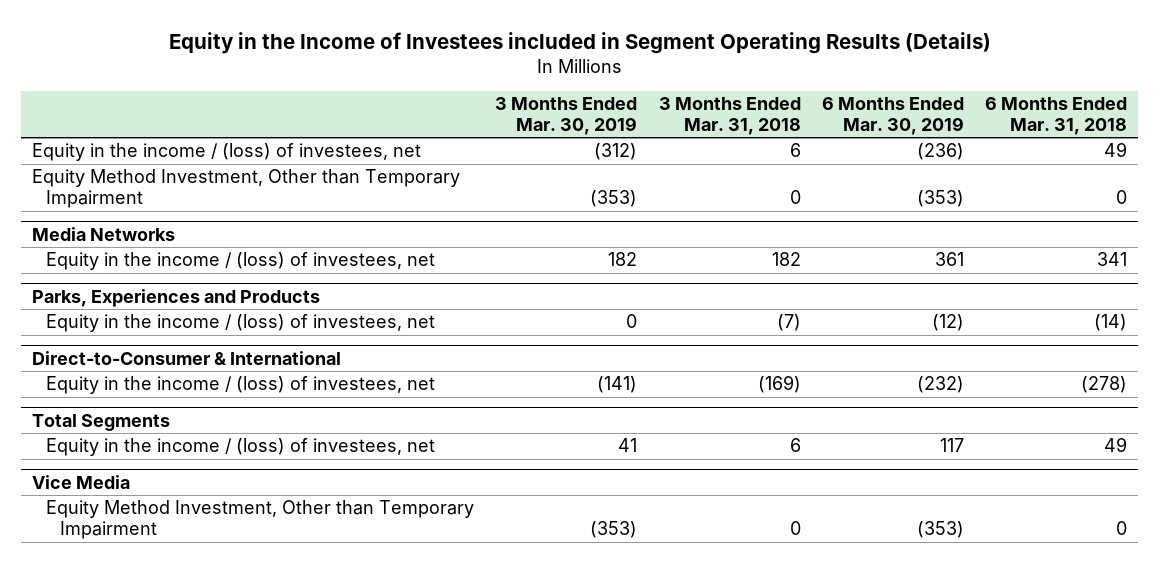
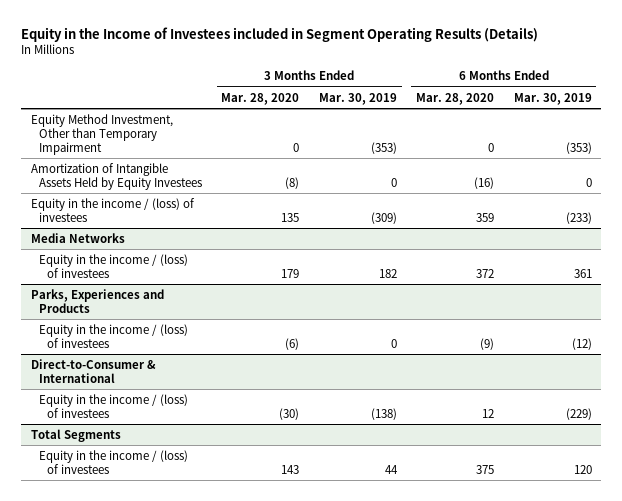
- | 3 Months Ended Mar. 30, 2019 | 3 Months Ended Mar. 31, 2018 | 6 Months Ended Mar. 30, 2019 | 6 Months Ended Mar. 31, 2018
+ | 3 Months Ended Mar. 28, 2020 | 3 Months Ended Mar. 30, 2019 | 6 Months Ended Mar. 28, 2020 | 6 Months Ended Mar. 30, 2019
- Equity in the income / (loss) of investees, net | (312) | 6 | (236) | 49
+ Amortization of Intangible Assets Held by Equity Investees | (8) | 0 | (16) | 0
+ Equity in the income / (loss) of investees | 135 | (309) | 359 | (233)
@ Media Networks
- Equity in the income / (loss) of investees, net | 182 | 182 | 361 | 341
+ Equity in the income / (loss) of investees | 179 | 182 | 372 | 361
@ Parks, Experiences and Products
- Equity in the income / (loss) of investees, net | 0 | (7) | (12) | (14)
+ Equity in the income / (loss) of investees | (6) | 0 | (9) | (12)
@ Direct-to-Consumer & International
- Equity in the income / (loss) of investees, net | (141) | (169) | (232) | (278)
+ Equity in the income / (loss) of investees | (30) | (138) | 12 | (229)
@ Total Segments
- Equity in the income / (loss) of investees, net | 41 | 6 | 117 | 49
- Vice Media
- Equity Method Investment, Other than Temporary Impairment | (353) | 0 | (353) | 0
@ Total Segments
+ Equity in the income / (loss) of investees | 143 | 44 | 375 | 120

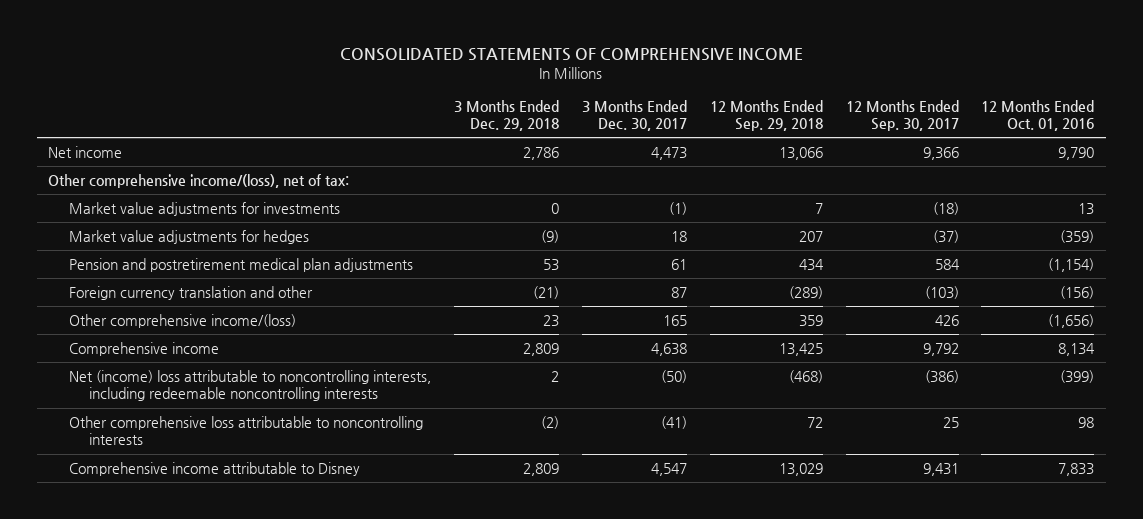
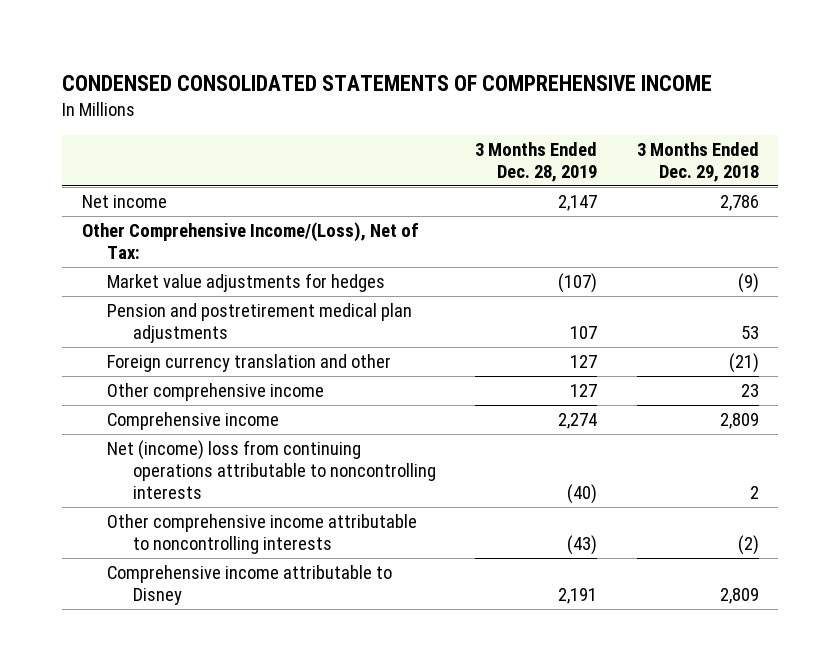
- CONSOLIDATED STATEMENTS OF COMPREHENSIVE INCOME
+ CONDENSED CONSOLIDATED STATEMENTS OF COMPREHENSIVE INCOME
- | 3 Months Ended Dec. 29, 2018 | 3 Months Ended Dec. 30, 2017 | 12 Months Ended Sep. 29, 2018 | 12 Months Ended Sep. 30, 2017 | 12 Months Ended Oct. 01, 2016
+ | 3 Months Ended Dec. 28, 2019 | 3 Months Ended Dec. 29, 2018
- Other comprehensive income/(loss), net of tax:
- Market value adjustments for investments | 0 | (1) | 7 | (18) | 13
+ Other Comprehensive Income/(Loss), Net of Tax:
- Other comprehensive income/(loss) | 23 | 165 | 359 | 426 | (1,656)
+ Other comprehensive income | 127 | 23
- Net (income) loss attributable to noncontrolling interests, including redeemable noncontrolling interests | 2 | (50) | (468) | (386) | (399)
- Other comprehensive loss attributable to noncontrolling interests | (2) | (41) | 72 | 25 | 98
+ Net (income) loss from continuing operations attributable to noncontrolling interests | (40) | 2
+ Other comprehensive income attributable to noncontrolling interests | (43) | (2)

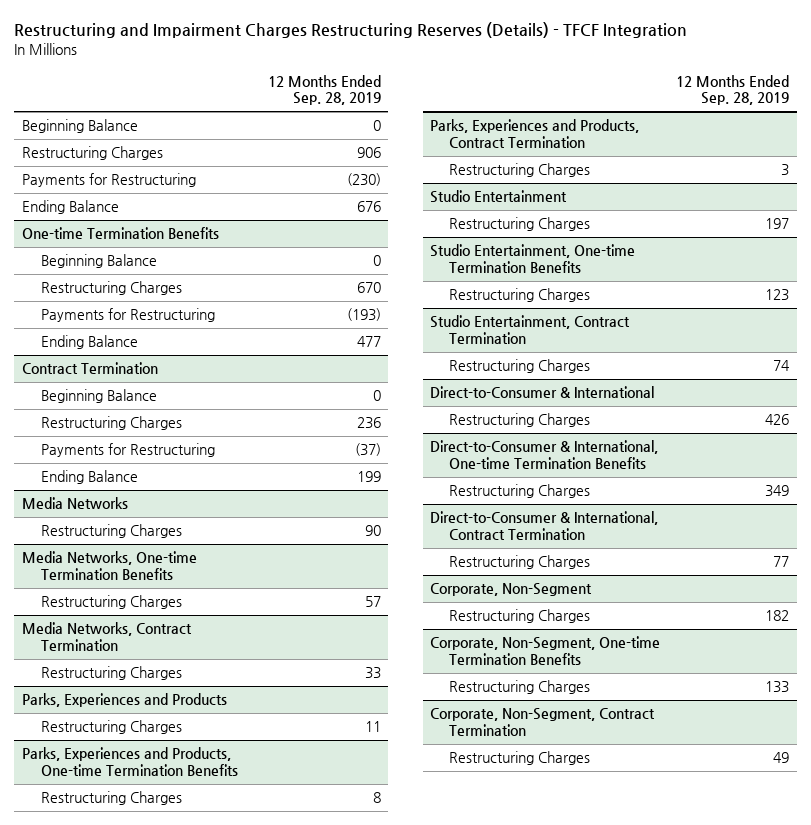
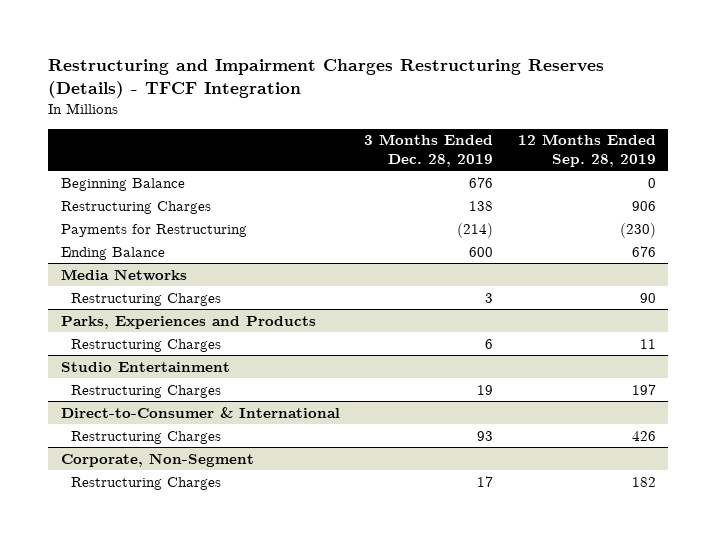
- | 12 Months Ended Sep. 28, 2019
+ | 3 Months Ended Dec. 28, 2019 | 12 Months Ended Sep. 28, 2019
- One-time Termination Benefits
- Beginning Balance | 0
- Restructuring Charges | 670
- Payments for Restructuring | (193)
- Ending Balance | 477
- Contract Termination
- Beginning Balance | 0
- Restructuring Charges | 236
- Payments for Restructuring | (37)
- Ending Balance | 199
- Media Networks, One-time Termination Benefits
- Restructuring Charges | 57
- Media Networks, Contract Termination
- Restructuring Charges | 33
- Parks, Experiences and Products, One-time Termination Benefits
- Restructuring Charges | 8
- Parks, Experiences and Products, Contract Termination
- Restructuring Charges | 3
- Studio Entertainment, One-time Termination Benefits
- Restructuring Charges | 123
- Studio Entertainment, Contract Termination
- Restructuring Charges | 74
- Direct-to-Consumer & International, One-time Termination Benefits
- Restructuring Charges | 349
- Direct-to-Consumer & International, Contract Termination
- Restructuring Charges | 77
- Corporate, Non-Segment, One-time Termination Benefits
- Restructuring Charges | 133
- Corporate, Non-Segment, Contract Termination
- Restructuring Charges | 49

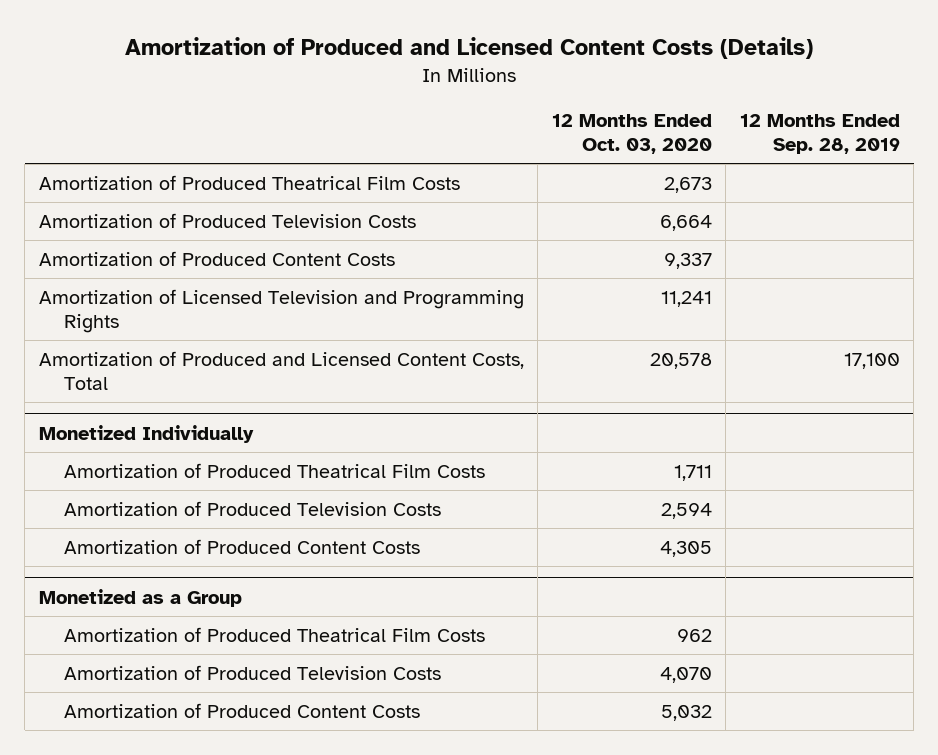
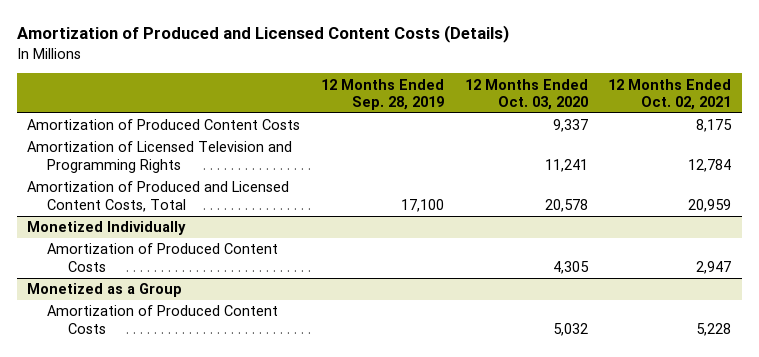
- | 12 Months Ended Oct. 03, 2020 | 12 Months Ended Sep. 28, 2019
+ | 12 Months Ended Sep. 28, 2019 | 12 Months Ended Oct. 03, 2020 | 12 Months Ended Oct. 02, 2021
- Amortization of Produced Theatrical Film Costs | 2,673 |
- Amortization of Produced Television Costs | 6,664 |
@ Monetized Individually
- Amortization of Produced Theatrical Film Costs | 1,711 |
- Amortization of Produced Television Costs | 2,594 |
@ Monetized as a Group
- Amortization of Produced Theatrical Film Costs | 962 |
- Amortization of Produced Television Costs | 4,070 |

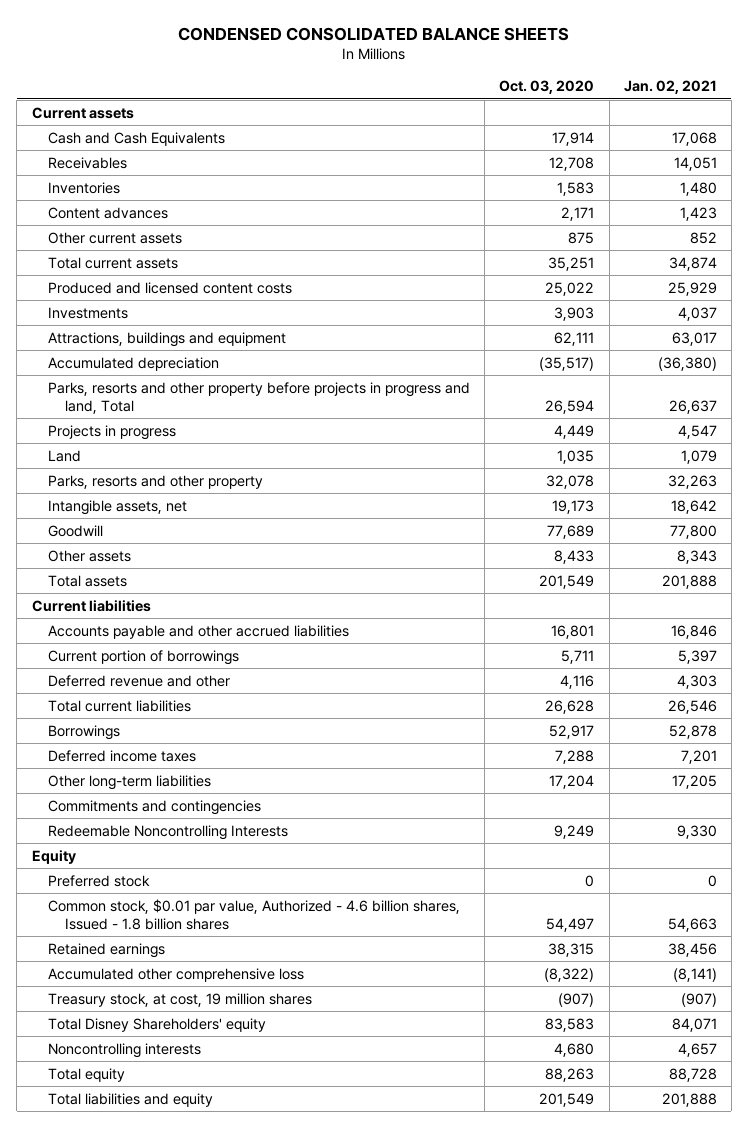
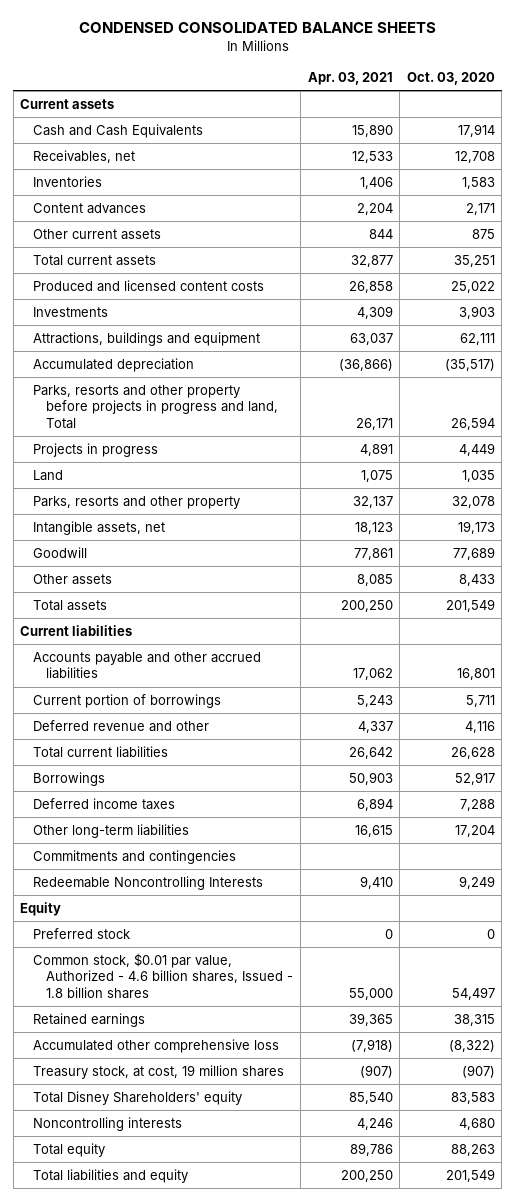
- | Oct. 03, 2020 | Jan. 02, 2021
+ | Apr. 03, 2021 | Oct. 03, 2020
- Receivables | 12,708 | 14,051
+ Receivables, net | 12,533 | 12,708

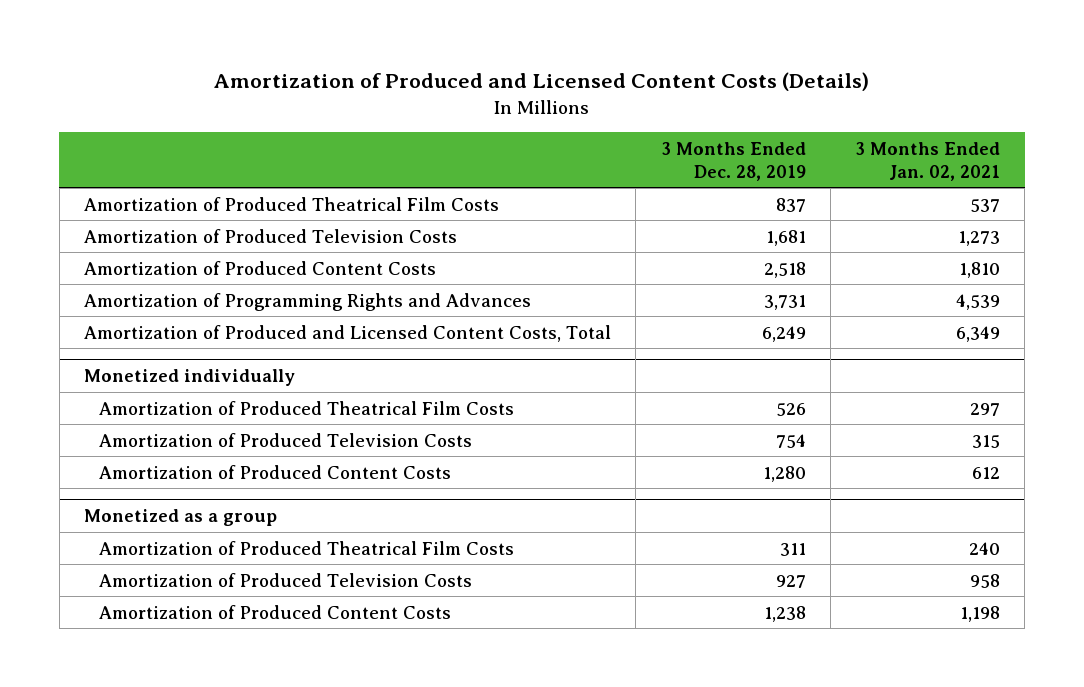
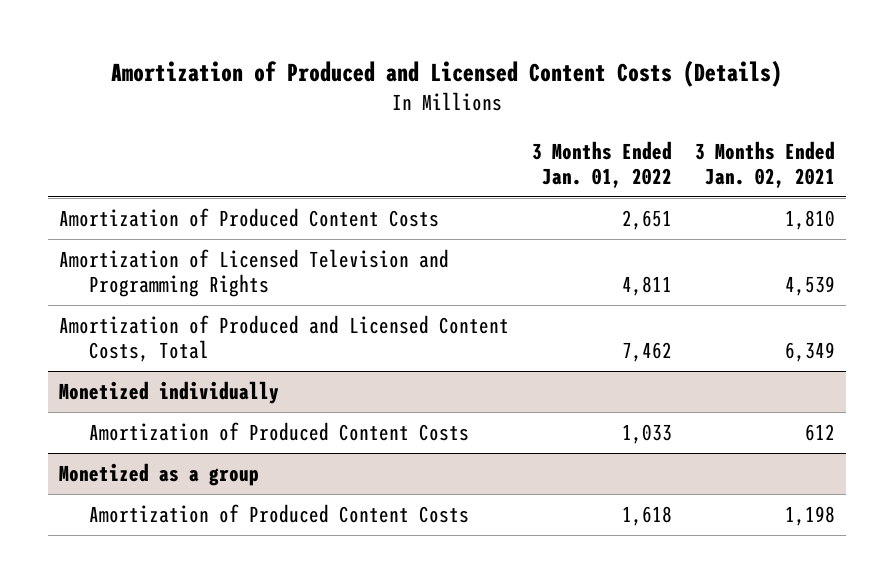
- | 3 Months Ended Dec. 28, 2019 | 3 Months Ended Jan. 02, 2021
+ | 3 Months Ended Jan. 01, 2022 | 3 Months Ended Jan. 02, 2021
- Amortization of Produced Theatrical Film Costs | 837 | 537
- Amortization of Produced Television Costs | 1,681 | 1,273
- Amortization of Programming Rights and Advances | 3,731 | 4,539
+ Amortization of Licensed Television and Programming Rights | 4,811 | 4,539
@ Monetized individually
- Amortization of Produced Theatrical Film Costs | 526 | 297
- Amortization of Produced Television Costs | 754 | 315
@ Monetized as a group
- Amortization of Produced Theatrical Film Costs | 311 | 240
- Amortization of Produced Television Costs | 927 | 958

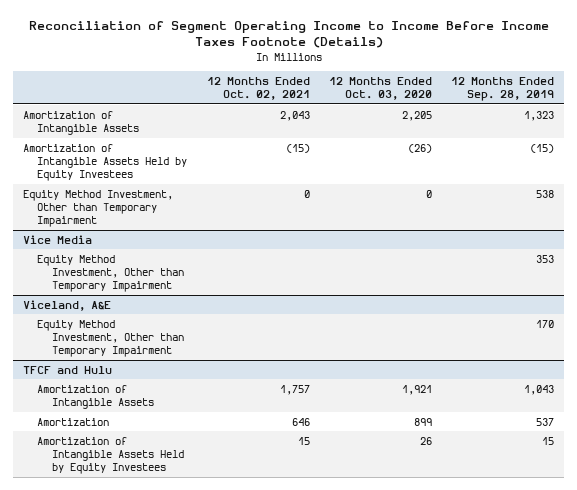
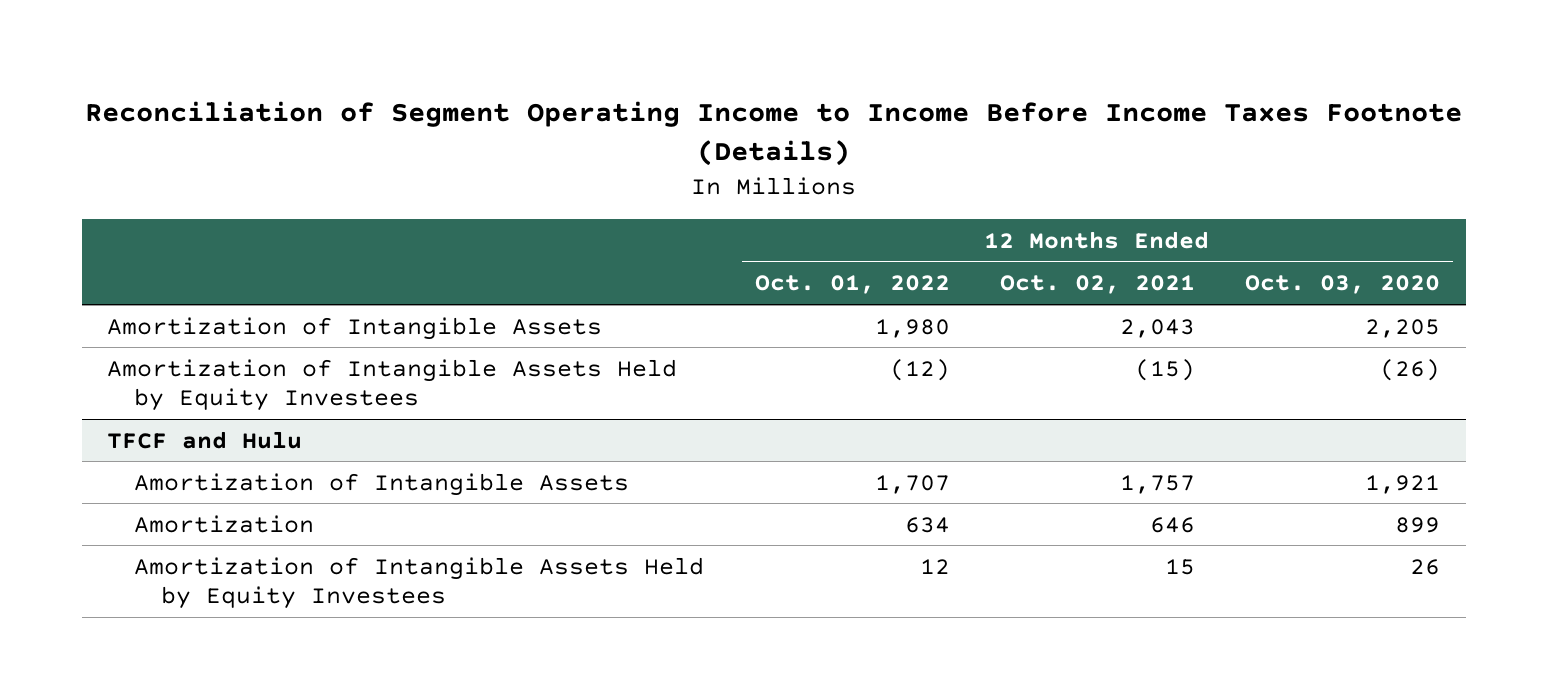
- | 12 Months Ended Oct. 02, 2021 | 12 Months Ended Oct. 03, 2020 | 12 Months Ended Sep. 28, 2019
+ | 12 Months Ended Oct. 01, 2022 | 12 Months Ended Oct. 02, 2021 | 12 Months Ended Oct. 03, 2020
- Equity Method Investment, Other than Temporary Impairment | 0 | 0 | 538
- Vice Media
- Equity Method Investment, Other than Temporary Impairment | | | 353
- Viceland, A&E
- Equity Method Investment, Other than Temporary Impairment | | | 170

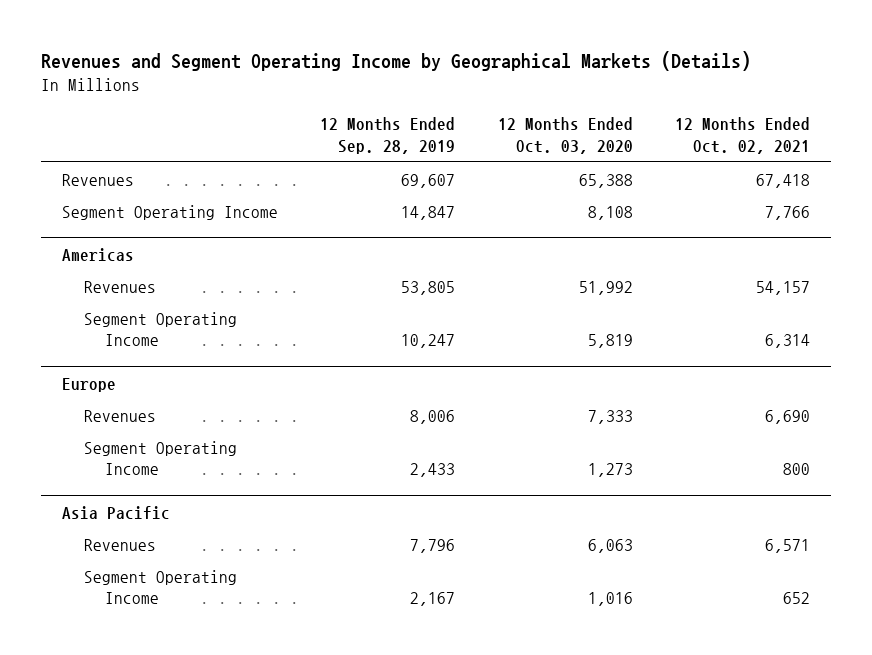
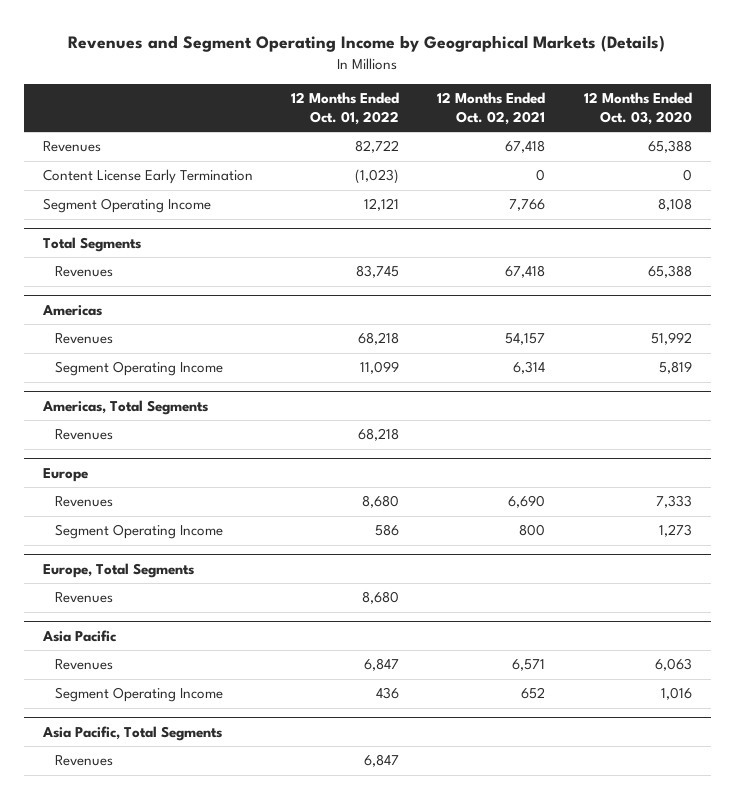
- | 12 Months Ended Sep. 28, 2019 | 12 Months Ended Oct. 03, 2020 | 12 Months Ended Oct. 02, 2021
+ | 12 Months Ended Oct. 01, 2022 | 12 Months Ended Oct. 02, 2021 | 12 Months Ended Oct. 03, 2020
+ Content License Early Termination | (1,023) | 0 | 0
+ Total Segments
+ Revenues | 83,745 | 67,418 | 65,388
+ Americas, Total Segments
+ Revenues | 68,218 | |
+ Europe, Total Segments
+ Revenues | 8,680 | |
+ Asia Pacific, Total Segments
+ Revenues | 6,847 | |

